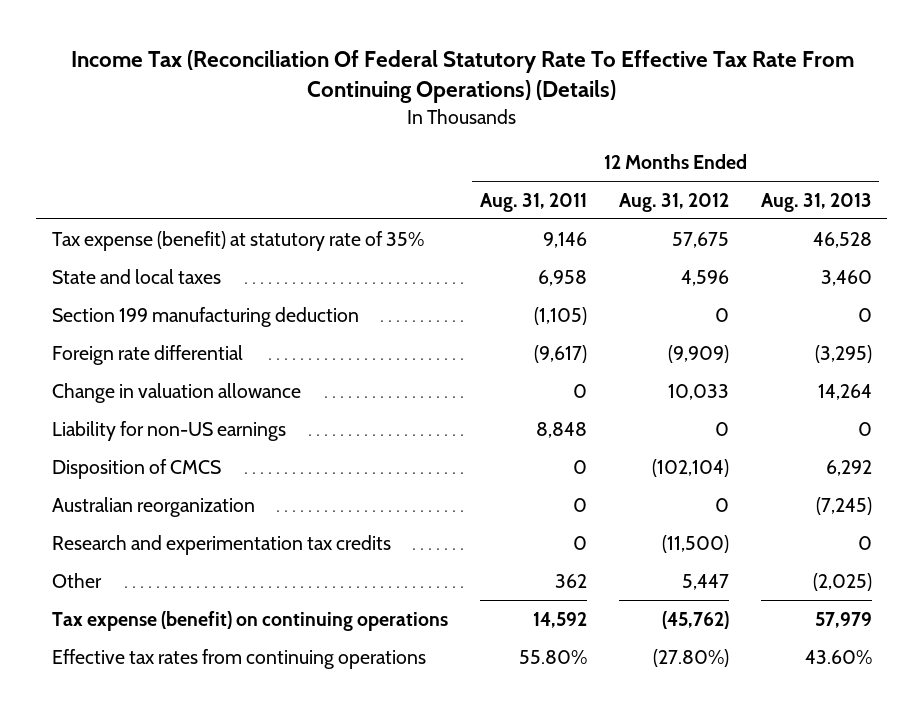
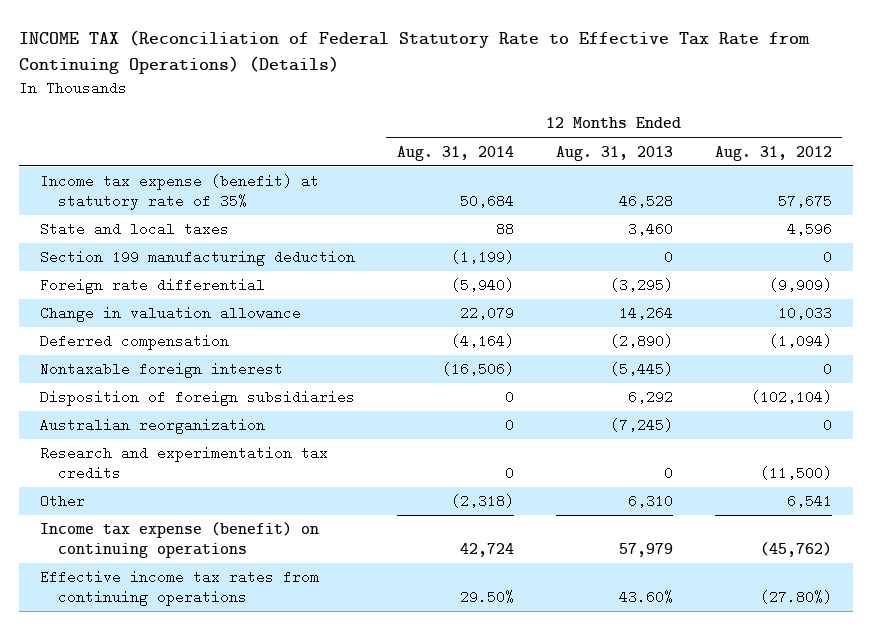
- Income Tax (Reconciliation Of Federal Statutory Rate To Effective Tax Rate From Continuing Operations) (Details)
+ INCOME TAX (Reconciliation of Federal Statutory Rate to Effective Tax Rate from Continuing Operations) (Details)
- | 12 Months Ended Aug. 31, 2011 | 12 Months Ended Aug. 31, 2012 | 12 Months Ended Aug. 31, 2013
+ | 12 Months Ended Aug. 31, 2014 | 12 Months Ended Aug. 31, 2013 | 12 Months Ended Aug. 31, 2012
- Tax expense (benefit) at statutory rate of 35% | 9,146 | 57,675 | 46,528
+ Income tax expense (benefit) at statutory rate of 35% | 50,684 | 46,528 | 57,675
- Liability for non-US earnings | 8,848 | 0 | 0
- Disposition of CMCS | 0 | (102,104) | 6,292
+ Deferred compensation | (4,164) | (2,890) | (1,094)
+ Nontaxable foreign interest | (16,506) | (5,445) | 0
+ Disposition of foreign subsidiaries | 0 | 6,292 | (102,104)
- Other | 362 | 5,447 | (2,025)
- Tax expense (benefit) on continuing operations | 14,592 | (45,762) | 57,979
- Effective tax rates from continuing operations | 55.80% | (27.80%) | 43.60%
+ Other | (2,318) | 6,310 | 6,541
+ Income tax expense (benefit) on continuing operations | 42,724 | 57,979 | (45,762)
+ Effective income tax rates from continuing operations | 29.50% | 43.60% | (27.80%)

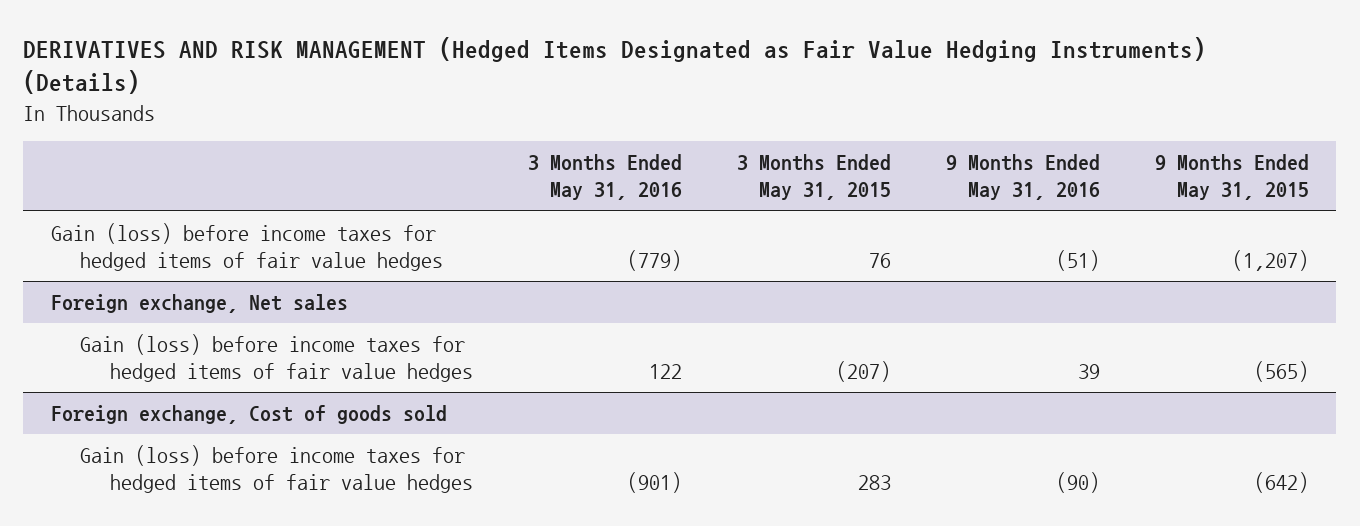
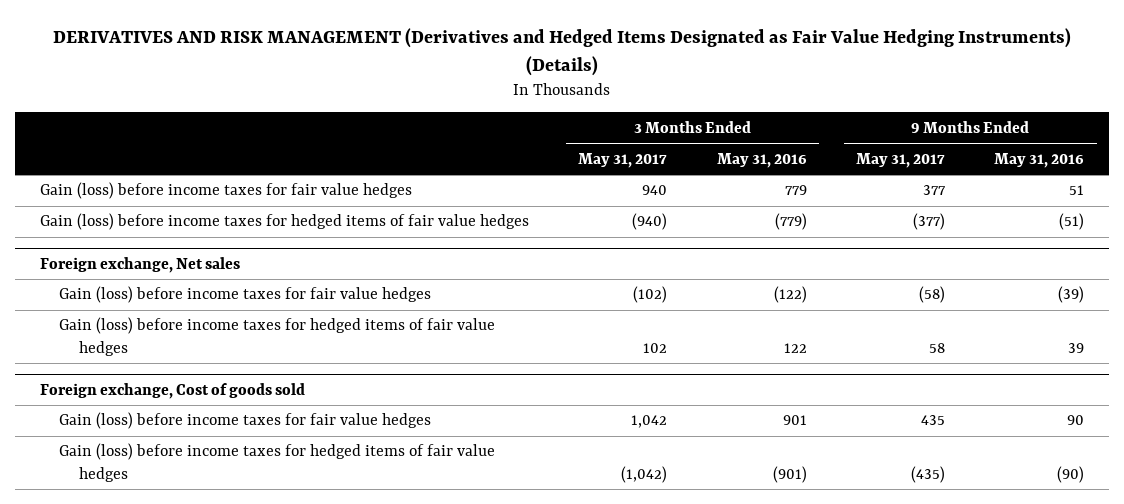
- DERIVATIVES AND RISK MANAGEMENT (Hedged Items Designated as Fair Value Hedging Instruments) (Details)
+ DERIVATIVES AND RISK MANAGEMENT (Derivatives and Hedged Items Designated as Fair Value Hedging Instruments) (Details)
- | 3 Months Ended May 31, 2016 | 3 Months Ended May 31, 2015 | 9 Months Ended May 31, 2016 | 9 Months Ended May 31, 2015
+ | 3 Months Ended May 31, 2017 | 3 Months Ended May 31, 2016 | 9 Months Ended May 31, 2017 | 9 Months Ended May 31, 2016
+ Gain (loss) before income taxes for fair value hedges | 940 | 779 | 377 | 51
@ Foreign exchange, Net sales
+ Gain (loss) before income taxes for fair value hedges | (102) | (122) | (58) | (39)
@ Foreign exchange, Cost of goods sold
+ Gain (loss) before income taxes for fair value hedges | 1,042 | 901 | 435 | 90

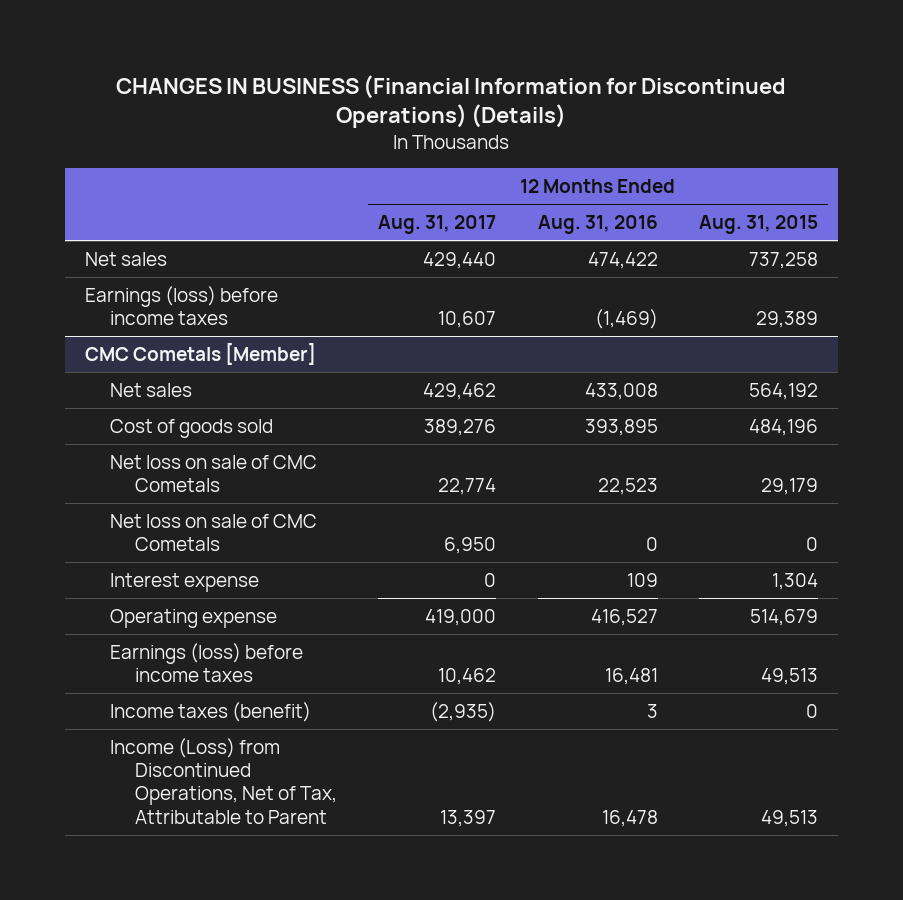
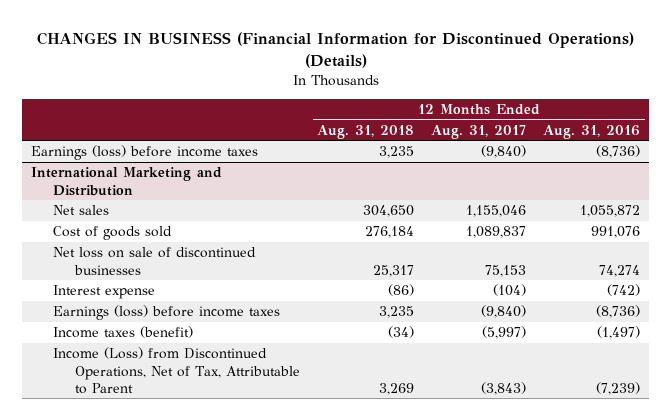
- | 12 Months Ended Aug. 31, 2017 | 12 Months Ended Aug. 31, 2016 | 12 Months Ended Aug. 31, 2015
+ | 12 Months Ended Aug. 31, 2018 | 12 Months Ended Aug. 31, 2017 | 12 Months Ended Aug. 31, 2016
- Net sales | 429,440 | 474,422 | 737,258
- Earnings (loss) before income taxes | 10,607 | (1,469) | 29,389
- CMC Cometals [Member]
- Net sales | 429,462 | 433,008 | 564,192
- Cost of goods sold | 389,276 | 393,895 | 484,196
- Net loss on sale of CMC Cometals | 22,774 | 22,523 | 29,179
- Net loss on sale of CMC Cometals | 6,950 | 0 | 0
- Interest expense | 0 | 109 | 1,304
- Operating expense | 419,000 | 416,527 | 514,679
- Earnings (loss) before income taxes | 10,462 | 16,481 | 49,513
- Income taxes (benefit) | (2,935) | 3 | 0
- Income (Loss) from Discontinued Operations, Net of Tax, Attributable to Parent | 13,397 | 16,478 | 49,513
+ Earnings (loss) before income taxes | 3,235 | (9,840) | (8,736)
+ International Marketing and Distribution
+ Net sales | 304,650 | 1,155,046 | 1,055,872
+ Cost of goods sold | 276,184 | 1,089,837 | 991,076
+ Net loss on sale of discontinued businesses | 25,317 | 75,153 | 74,274
+ Interest expense | (86) | (104) | (742)
+ Earnings (loss) before income taxes | 3,235 | (9,840) | (8,736)
+ Income taxes (benefit) | (34) | (5,997) | (1,497)
+ Income (Loss) from Discontinued Operations, Net of Tax, Attributable to Parent | 3,269 | (3,843) | (7,239)

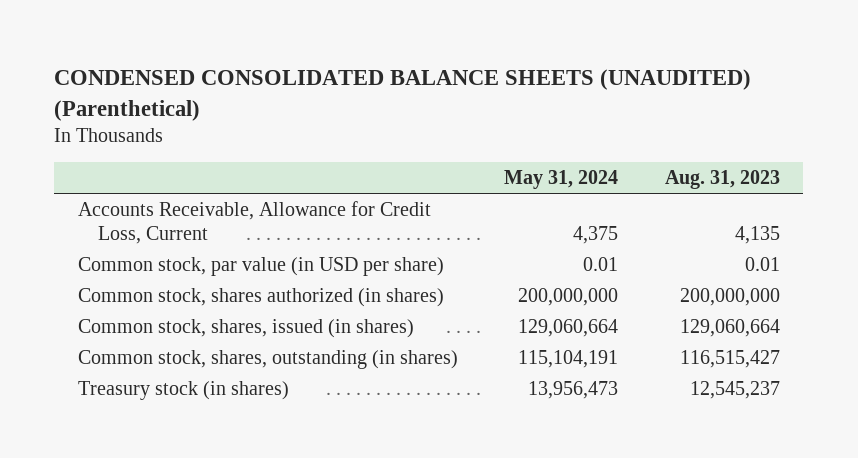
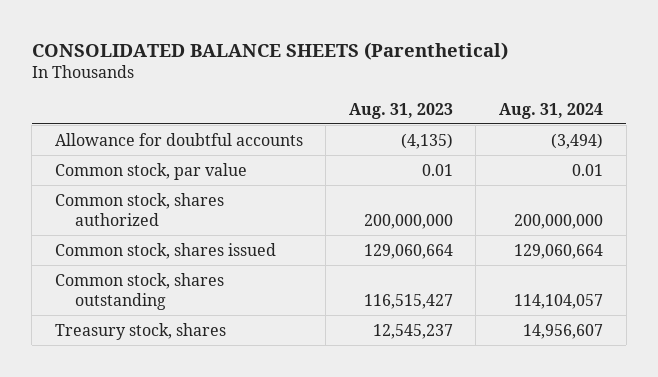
- CONDENSED CONSOLIDATED BALANCE SHEETS (UNAUDITED) (Parenthetical)
+ CONSOLIDATED BALANCE SHEETS (Parenthetical)
- | May 31, 2024 | Aug. 31, 2023
+ | Aug. 31, 2023 | Aug. 31, 2024
- Accounts Receivable, Allowance for Credit Loss, Current | 4,375 | 4,135
- Common stock, par value (in USD per share) | 0.01 | 0.01
- Common stock, shares authorized (in shares) | 200,000,000 | 200,000,000
- Common stock, shares, issued (in shares) | 129,060,664 | 129,060,664
- Common stock, shares, outstanding (in shares) | 115,104,191 | 116,515,427
- Treasury stock (in shares) | 13,956,473 | 12,545,237
+ Allowance for doubtful accounts | (4,135) | (3,494)
+ Common stock, par value | 0.01 | 0.01
+ Common stock, shares authorized | 200,000,000 | 200,000,000
+ Common stock, shares issued | 129,060,664 | 129,060,664
+ Common stock, shares outstanding | 116,515,427 | 114,104,057
+ Treasury stock, shares | 12,545,237 | 14,956,607

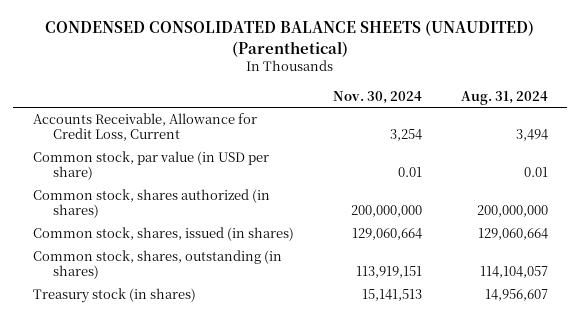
- CONSOLIDATED BALANCE SHEETS (Parenthetical)
+ CONDENSED CONSOLIDATED BALANCE SHEETS (UNAUDITED) (Parenthetical)
- | Aug. 31, 2023 | Aug. 31, 2024
+ | Nov. 30, 2024 | Aug. 31, 2024
- Allowance for doubtful accounts | (4,135) | (3,494)
- Common stock, par value | 0.01 | 0.01
- Common stock, shares authorized | 200,000,000 | 200,000,000
- Common stock, shares issued | 129,060,664 | 129,060,664
- Common stock, shares outstanding | 116,515,427 | 114,104,057
- Treasury stock, shares | 12,545,237 | 14,956,607
+ Accounts Receivable, Allowance for Credit Loss, Current | 3,254 | 3,494
+ Common stock, par value (in USD per share) | 0.01 | 0.01
+ Common stock, shares authorized (in shares) | 200,000,000 | 200,000,000
+ Common stock, shares, issued (in shares) | 129,060,664 | 129,060,664
+ Common stock, shares, outstanding (in shares) | 113,919,151 | 114,104,057
+ Treasury stock (in shares) | 15,141,513 | 14,956,607

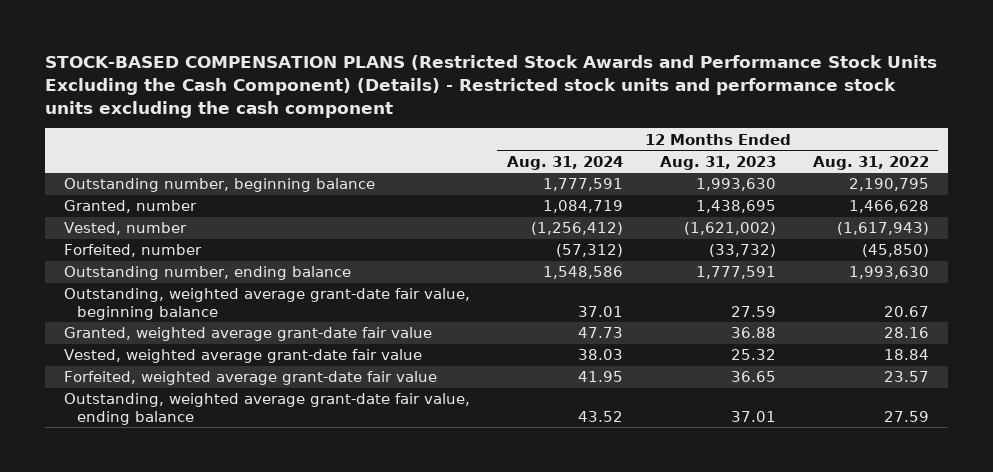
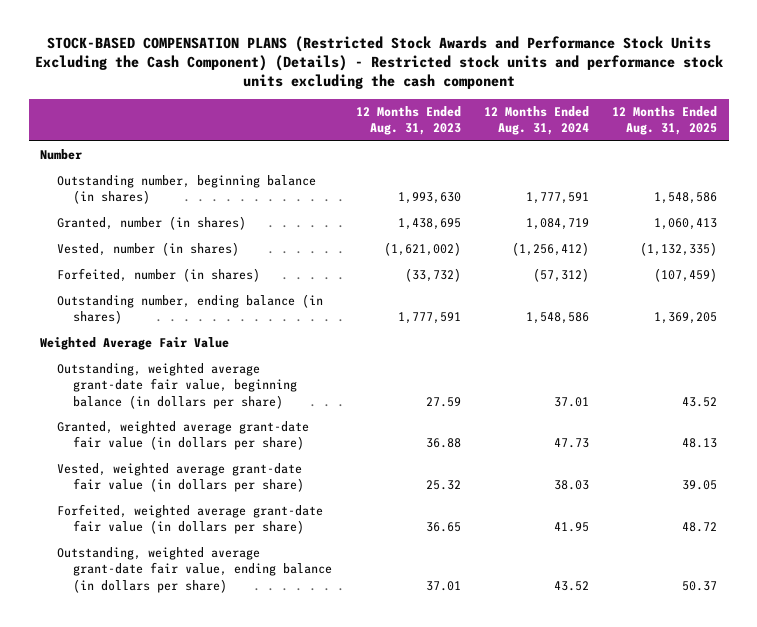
- | 12 Months Ended Aug. 31, 2024 | 12 Months Ended Aug. 31, 2023 | 12 Months Ended Aug. 31, 2022
+ | 12 Months Ended Aug. 31, 2023 | 12 Months Ended Aug. 31, 2024 | 12 Months Ended Aug. 31, 2025
- Outstanding number, beginning balance | 1,777,591 | 1,993,630 | 2,190,795
- Granted, number | 1,084,719 | 1,438,695 | 1,466,628
- Vested, number | (1,256,412) | (1,621,002) | (1,617,943)
- Forfeited, number | (57,312) | (33,732) | (45,850)
- Outstanding number, ending balance | 1,548,586 | 1,777,591 | 1,993,630
- Outstanding, weighted average grant-date fair value, beginning balance | 37.01 | 27.59 | 20.67
- Granted, weighted average grant-date fair value | 47.73 | 36.88 | 28.16
- Vested, weighted average grant-date fair value | 38.03 | 25.32 | 18.84
- Forfeited, weighted average grant-date fair value | 41.95 | 36.65 | 23.57
- Outstanding, weighted average grant-date fair value, ending balance | 43.52 | 37.01 | 27.59
+ Number
+ Outstanding number, beginning balance (in shares) | 1,993,630 | 1,777,591 | 1,548,586
+ Granted, number (in shares) | 1,438,695 | 1,084,719 | 1,060,413
+ Vested, number (in shares) | (1,621,002) | (1,256,412) | (1,132,335)
+ Forfeited, number (in shares) | (33,732) | (57,312) | (107,459)
+ Outstanding number, ending balance (in shares) | 1,777,591 | 1,548,586 | 1,369,205
+ Weighted Average Fair Value
+ Outstanding, weighted average grant-date fair value, beginning balance (in dollars per share) | 27.59 | 37.01 | 43.52
+ Granted, weighted average grant-date fair value (in dollars per share) | 36.88 | 47.73 | 48.13
+ Vested, weighted average grant-date fair value (in dollars per share) | 25.32 | 38.03 | 39.05
+ Forfeited, weighted average grant-date fair value (in dollars per share) | 36.65 | 41.95 | 48.72
+ Outstanding, weighted average grant-date fair value, ending balance (in dollars per share) | 37.01 | 43.52 | 50.37

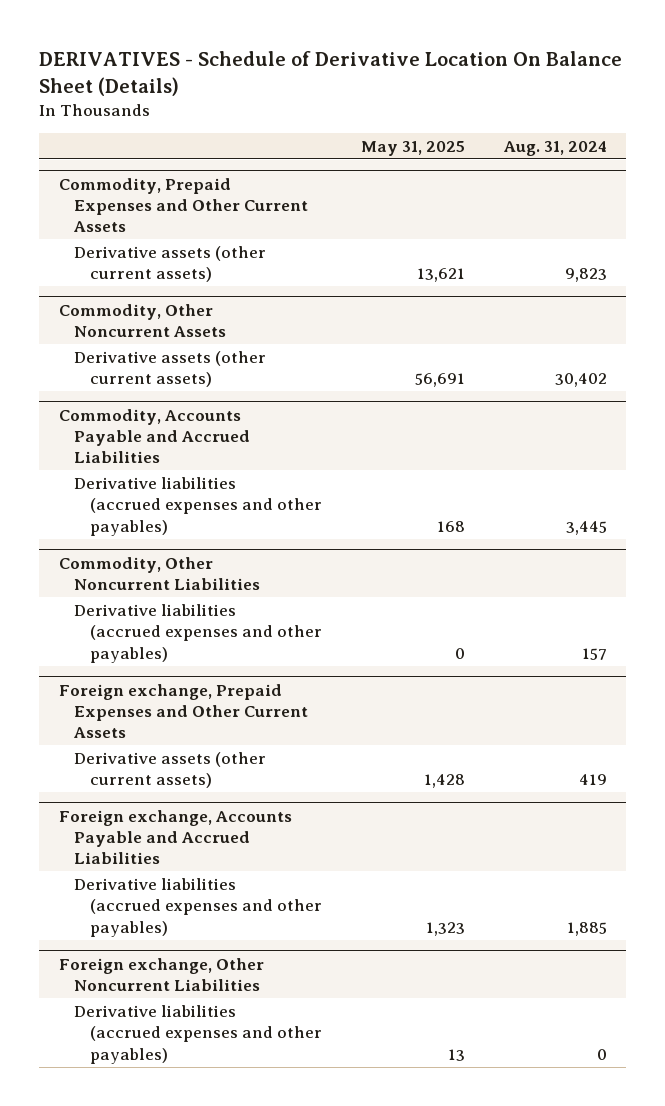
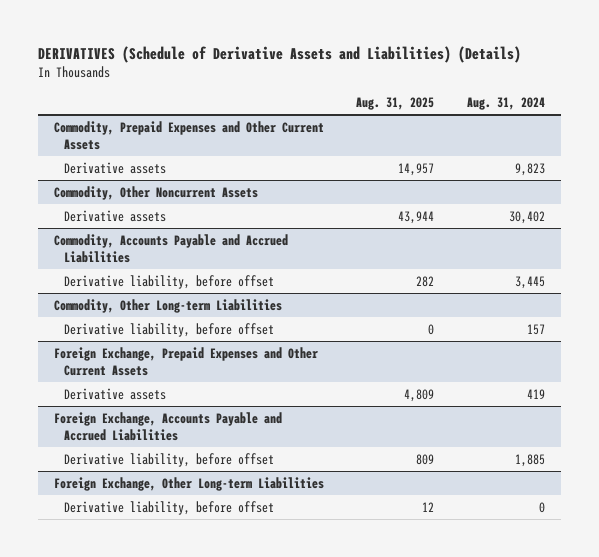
- DERIVATIVES - Schedule of Derivative Location On Balance Sheet (Details)
+ DERIVATIVES (Schedule of Derivative Assets and Liabilities) (Details)
- | May 31, 2025 | Aug. 31, 2024
+ | Aug. 31, 2025 | Aug. 31, 2024
@ Commodity, Prepaid Expenses and Other Current Assets
- Derivative assets (other current assets) | 13,621 | 9,823
+ Derivative assets | 14,957 | 9,823
@ Commodity, Other Noncurrent Assets
- Derivative assets (other current assets) | 56,691 | 30,402
+ Derivative assets | 43,944 | 30,402
@ Commodity, Accounts Payable and Accrued Liabilities
- Derivative liabilities (accrued expenses and other payables) | 168 | 3,445
- Commodity, Other Noncurrent Liabilities
- Derivative liabilities (accrued expenses and other payables) | 0 | 157
- Foreign exchange, Prepaid Expenses and Other Current Assets
- Derivative assets (other current assets) | 1,428 | 419
- Foreign exchange, Accounts Payable and Accrued Liabilities
- Derivative liabilities (accrued expenses and other payables) | 1,323 | 1,885
- Foreign exchange, Other Noncurrent Liabilities
- Derivative liabilities (accrued expenses and other payables) | 13 | 0
@ Commodity, Accounts Payable and Accrued Liabilities
+ Derivative liability, before offset | 282 | 3,445
+ Commodity, Other Long-term Liabilities
+ Derivative liability, before offset | 0 | 157
+ Foreign Exchange, Prepaid Expenses and Other Current Assets
+ Derivative assets | 4,809 | 419
+ Foreign Exchange, Accounts Payable and Accrued Liabilities
+ Derivative liability, before offset | 809 | 1,885
+ Foreign Exchange, Other Long-term Liabilities
+ Derivative liability, before offset | 12 | 0

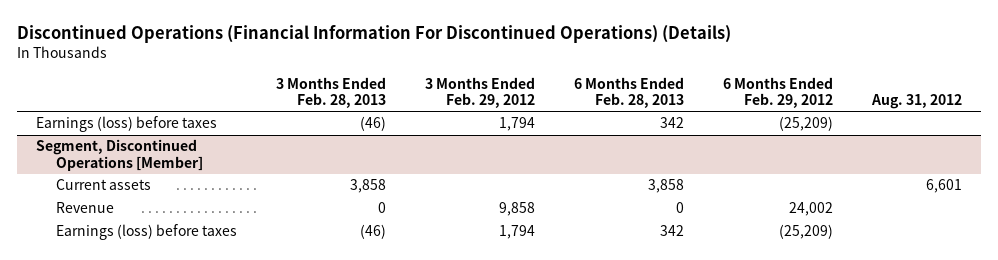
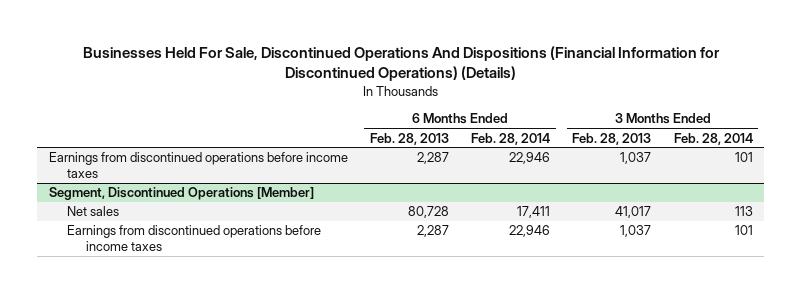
- Discontinued Operations (Financial Information For Discontinued Operations) (Details)
+ Businesses Held For Sale, Discontinued Operations And Dispositions (Financial Information for Discontinued Operations) (Details)
- | 3 Months Ended Feb. 28, 2013 | 3 Months Ended Feb. 29, 2012 | 6 Months Ended Feb. 28, 2013 | 6 Months Ended Feb. 29, 2012 | Aug. 31, 2012
+ | 6 Months Ended Feb. 28, 2013 | 6 Months Ended Feb. 28, 2014 | 3 Months Ended Feb. 28, 2013 | 3 Months Ended Feb. 28, 2014
- Earnings (loss) before taxes | (46) | 1,794 | 342 | (25,209) |
+ Earnings from discontinued operations before income taxes | 2,287 | 22,946 | 1,037 | 101
@ Segment, Discontinued Operations [Member]
- Current assets | 3,858 | | 3,858 | | 6,601
- Revenue | 0 | 9,858 | 0 | 24,002 |
- Earnings (loss) before taxes | (46) | 1,794 | 342 | (25,209) |
+ Net sales | 80,728 | 17,411 | 41,017 | 113
+ Earnings from discontinued operations before income taxes | 2,287 | 22,946 | 1,037 | 101

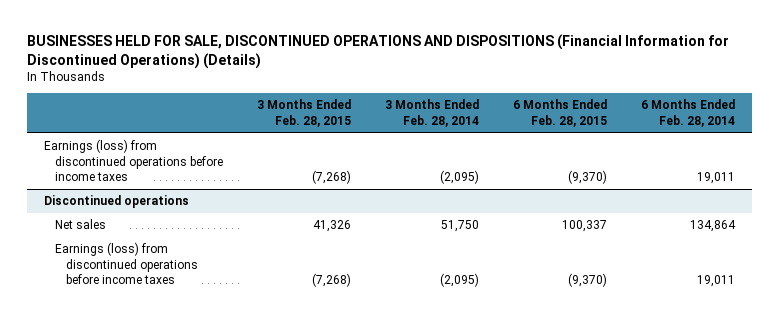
- Businesses Held For Sale, Discontinued Operations And Dispositions (Financial Information for Discontinued Operations) (Details)
+ BUSINESSES HELD FOR SALE, DISCONTINUED OPERATIONS AND DISPOSITIONS (Financial Information for Discontinued Operations) (Details)
- | 6 Months Ended Feb. 28, 2013 | 6 Months Ended Feb. 28, 2014 | 3 Months Ended Feb. 28, 2013 | 3 Months Ended Feb. 28, 2014
+ | 3 Months Ended Feb. 28, 2015 | 3 Months Ended Feb. 28, 2014 | 6 Months Ended Feb. 28, 2015 | 6 Months Ended Feb. 28, 2014
- Earnings from discontinued operations before income taxes | 2,287 | 22,946 | 1,037 | 101
- Segment, Discontinued Operations [Member]
- Net sales | 80,728 | 17,411 | 41,017 | 113
- Earnings from discontinued operations before income taxes | 2,287 | 22,946 | 1,037 | 101
+ Earnings (loss) from discontinued operations before income taxes | (7,268) | (2,095) | (9,370) | 19,011
+ Discontinued operations
+ Net sales | 41,326 | 51,750 | 100,337 | 134,864
+ Earnings (loss) from discontinued operations before income taxes | (7,268) | (2,095) | (9,370) | 19,011

